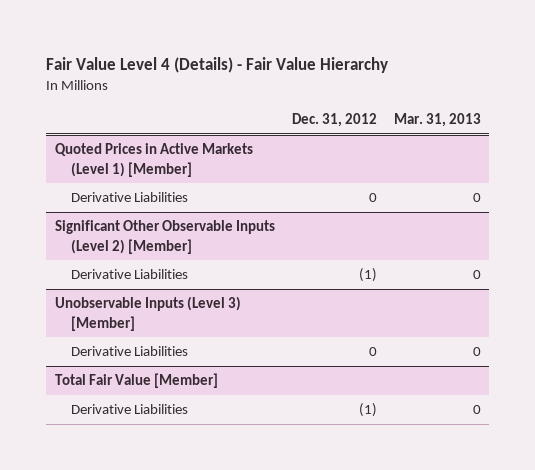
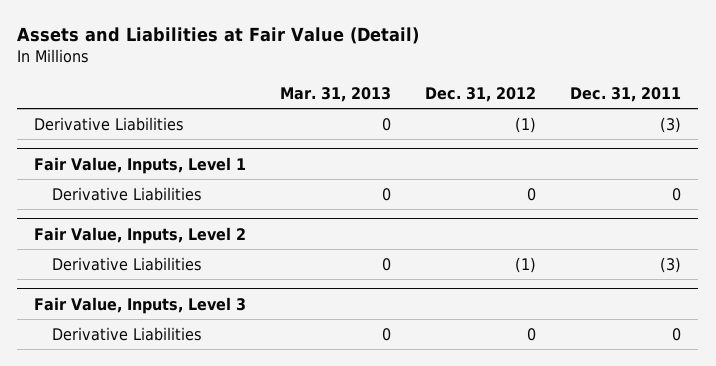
- Fair Value Level 4 (Details) - Fair Value Hierarchy
+ Assets and Liabilities at Fair Value (Detail)
- | Dec. 31, 2012 | Mar. 31, 2013
+ | Mar. 31, 2013 | Dec. 31, 2012 | Dec. 31, 2011
- Quoted Prices in Active Markets (Level 1) [Member]
- Derivative Liabilities | 0 | 0
- Significant Other Observable Inputs (Level 2) [Member]
- Unobservable Inputs (Level 3) [Member]
+ Fair Value, Inputs, Level 1
- Total Fair Value [Member]
+ Fair Value, Inputs, Level 2
+ Fair Value, Inputs, Level 3
+ Derivative Liabilities | 0 | 0 | 0

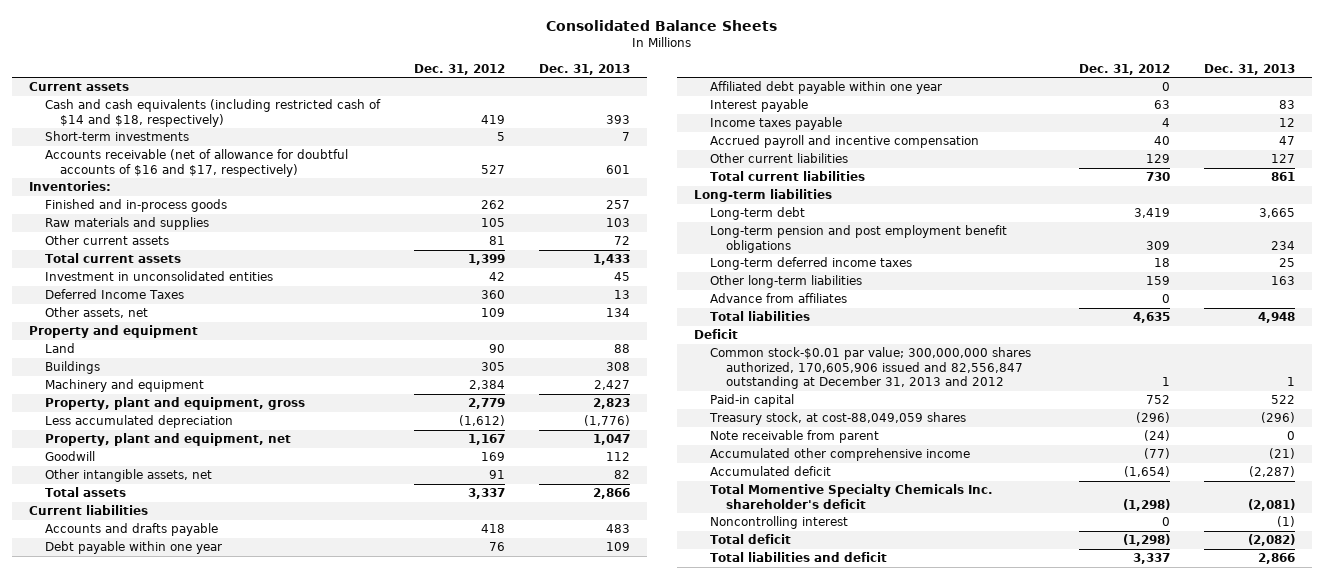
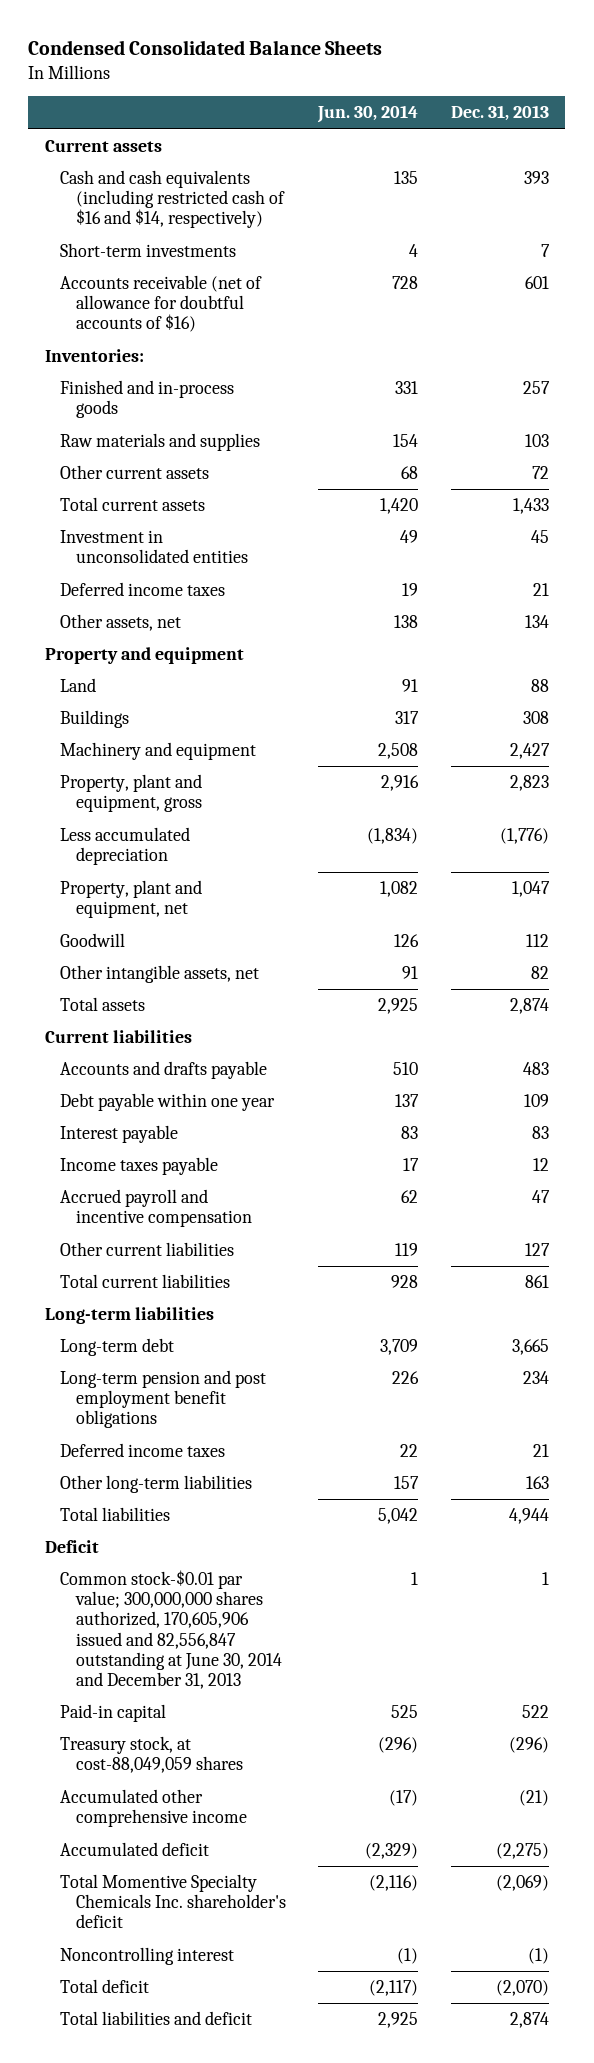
- Consolidated Balance Sheets
+ Condensed Consolidated Balance Sheets
- | Dec. 31, 2012 | Dec. 31, 2013
+ | Jun. 30, 2014 | Dec. 31, 2013
- Cash and cash equivalents (including restricted cash of $14 and $18, respectively) | 419 | 393
+ Cash and cash equivalents (including restricted cash of $16 and $14, respectively) | 135 | 393
- Accounts receivable (net of allowance for doubtful accounts of $16 and $17, respectively) | 527 | 601
+ Accounts receivable (net of allowance for doubtful accounts of $16) | 728 | 601
- Deferred Income Taxes | 360 | 13
+ Deferred income taxes | 19 | 21
- Total assets | 3,337 | 2,866
+ Total assets | 2,925 | 2,874
- Affiliated debt payable within one year | 0 |
- Long-term deferred income taxes | 18 | 25
+ Deferred income taxes | 22 | 21
- Advance from affiliates | 0 |
- Total liabilities | 4,635 | 4,948
+ Total liabilities | 5,042 | 4,944
- Common stock-$0.01 par value; 300,000,000 shares authorized, 170,605,906 issued and 82,556,847 outstanding at December 31, 2013 and 2012 | 1 | 1
+ Common stock-$0.01 par value; 300,000,000 shares authorized, 170,605,906 issued and 82,556,847 outstanding at June 30, 2014 and December 31, 2013 | 1 | 1
- Note receivable from parent | (24) | 0
- Accumulated deficit | (1,654) | (2,287)
- Total Momentive Specialty Chemicals Inc. shareholder's deficit | (1,298) | (2,081)
+ Accumulated deficit | (2,329) | (2,275)
+ Total Momentive Specialty Chemicals Inc. shareholder's deficit | (2,116) | (2,069)
- Total deficit | (1,298) | (2,082)
- Total liabilities and deficit | 3,337 | 2,866
+ Total deficit | (2,117) | (2,070)
+ Total liabilities and deficit | 2,925 | 2,874

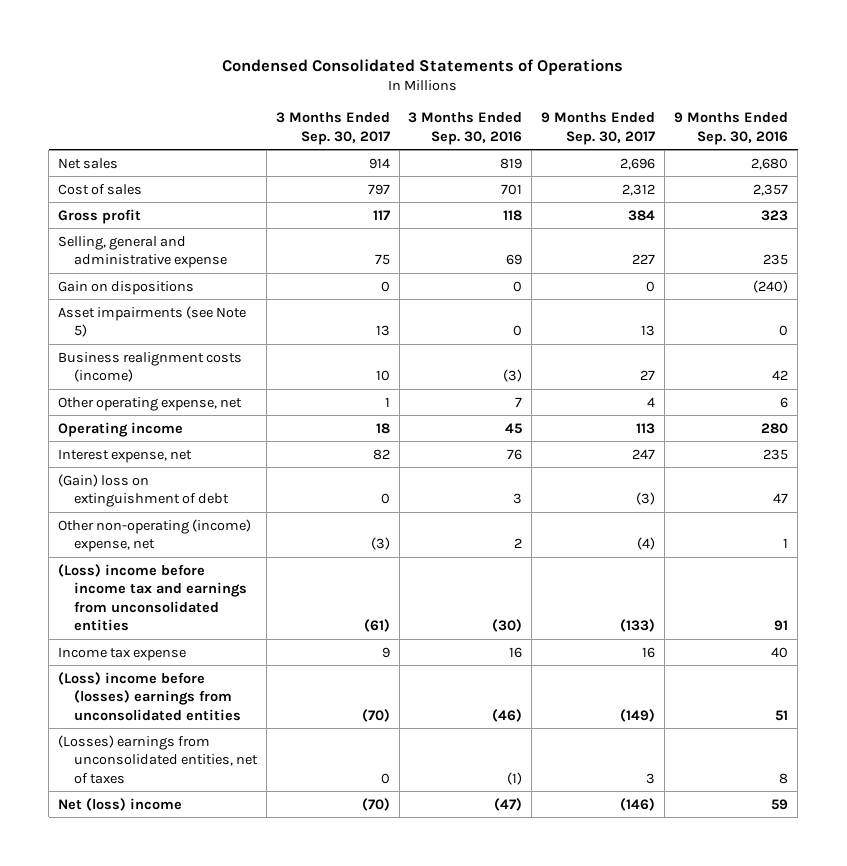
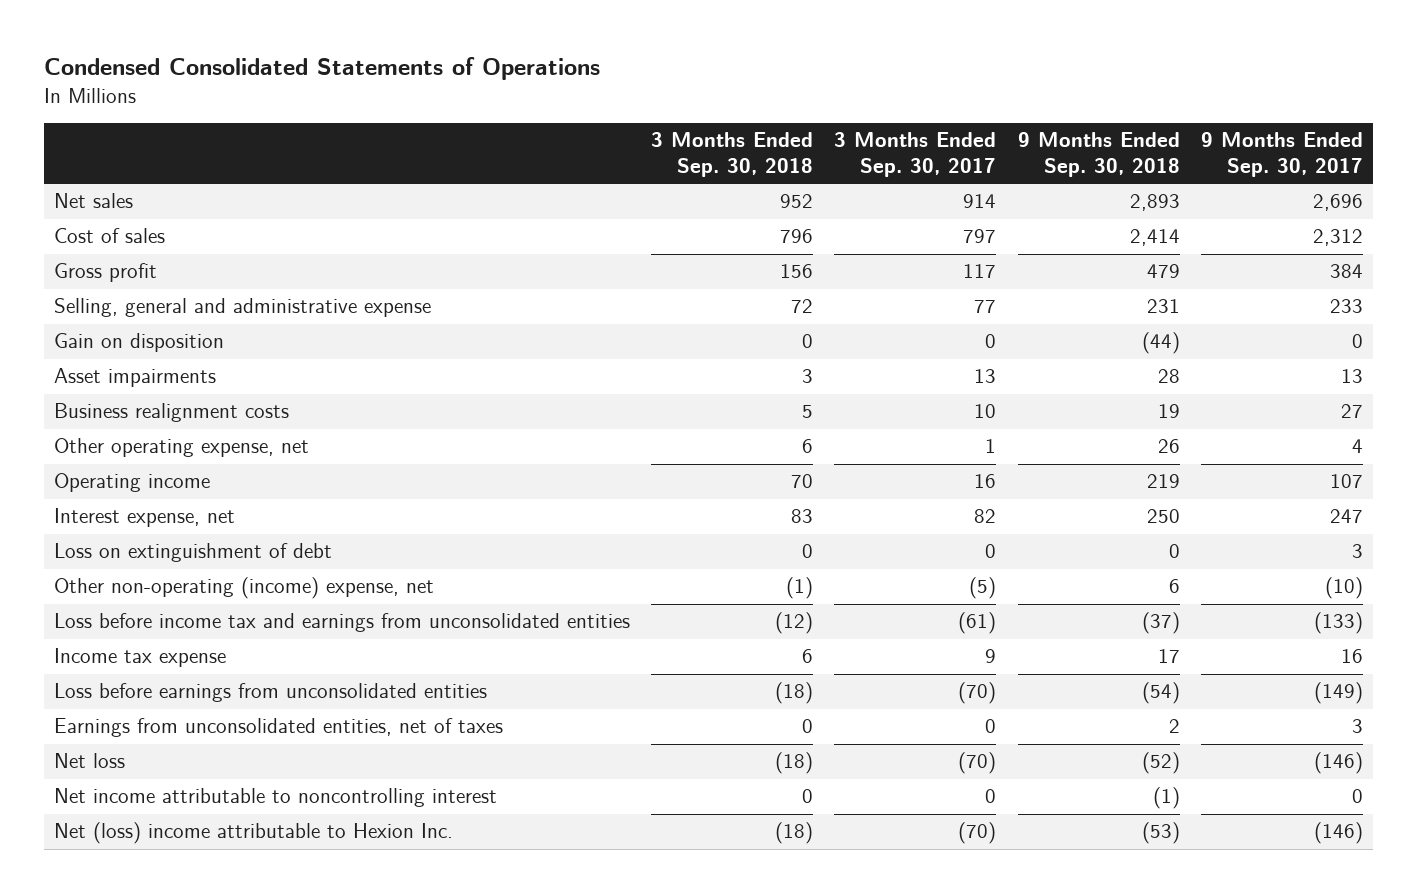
- | 3 Months Ended Sep. 30, 2017 | 3 Months Ended Sep. 30, 2016 | 9 Months Ended Sep. 30, 2017 | 9 Months Ended Sep. 30, 2016
+ | 3 Months Ended Sep. 30, 2018 | 3 Months Ended Sep. 30, 2017 | 9 Months Ended Sep. 30, 2018 | 9 Months Ended Sep. 30, 2017
- Selling, general and administrative expense | 75 | 69 | 227 | 235
- Gain on dispositions | 0 | 0 | 0 | (240)
- Asset impairments (see Note 5) | 13 | 0 | 13 | 0
- Business realignment costs (income) | 10 | (3) | 27 | 42
+ Selling, general and administrative expense | 72 | 77 | 231 | 233
+ Gain on disposition | 0 | 0 | (44) | 0
+ Asset impairments | 3 | 13 | 28 | 13
+ Business realignment costs | 5 | 10 | 19 | 27
- Operating income | 18 | 45 | 113 | 280
+ Operating income | 70 | 16 | 219 | 107
- (Gain) loss on extinguishment of debt | 0 | 3 | (3) | 47
- Other non-operating (income) expense, net | (3) | 2 | (4) | 1
- (Loss) income before income tax and earnings from unconsolidated entities | (61) | (30) | (133) | 91
+ Loss on extinguishment of debt | 0 | 0 | 0 | 3
+ Other non-operating (income) expense, net | (1) | (5) | 6 | (10)
+ Loss before income tax and earnings from unconsolidated entities | (12) | (61) | (37) | (133)
- (Loss) income before (losses) earnings from unconsolidated entities | (70) | (46) | (149) | 51
- (Losses) earnings from unconsolidated entities, net of taxes | 0 | (1) | 3 | 8
- Net (loss) income | (70) | (47) | (146) | 59
+ Loss before earnings from unconsolidated entities | (18) | (70) | (54) | (149)
+ Earnings from unconsolidated entities, net of taxes | 0 | 0 | 2 | 3
+ Net loss | (18) | (70) | (52) | (146)
+ Net income attributable to noncontrolling interest | 0 | 0 | (1) | 0
+ Net (loss) income attributable to Hexion Inc. | (18) | (70) | (53) | (146)

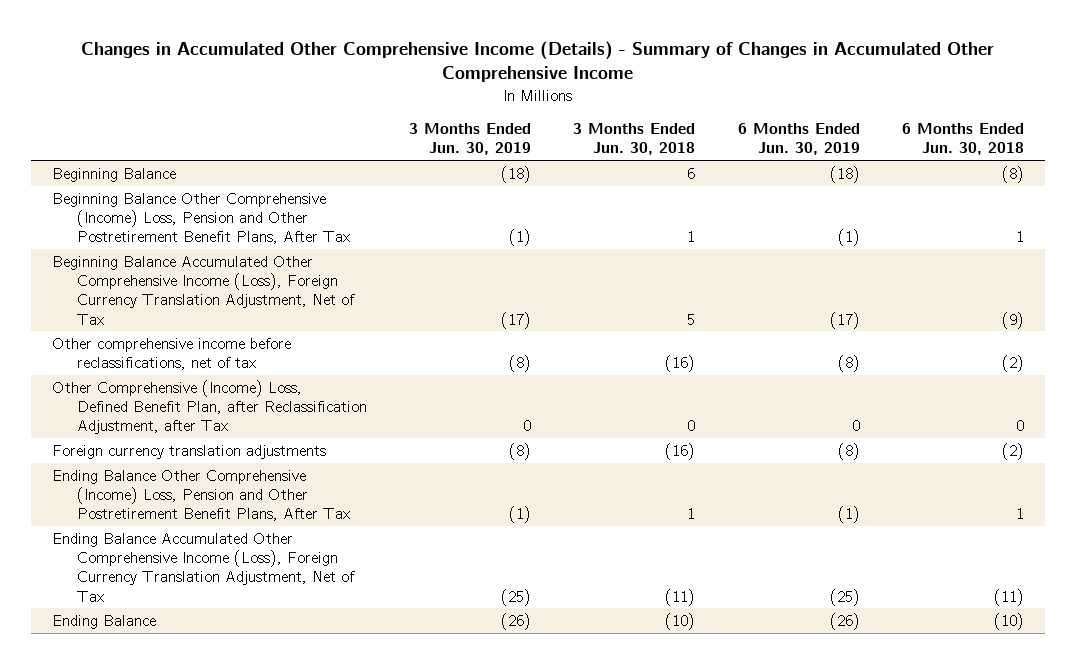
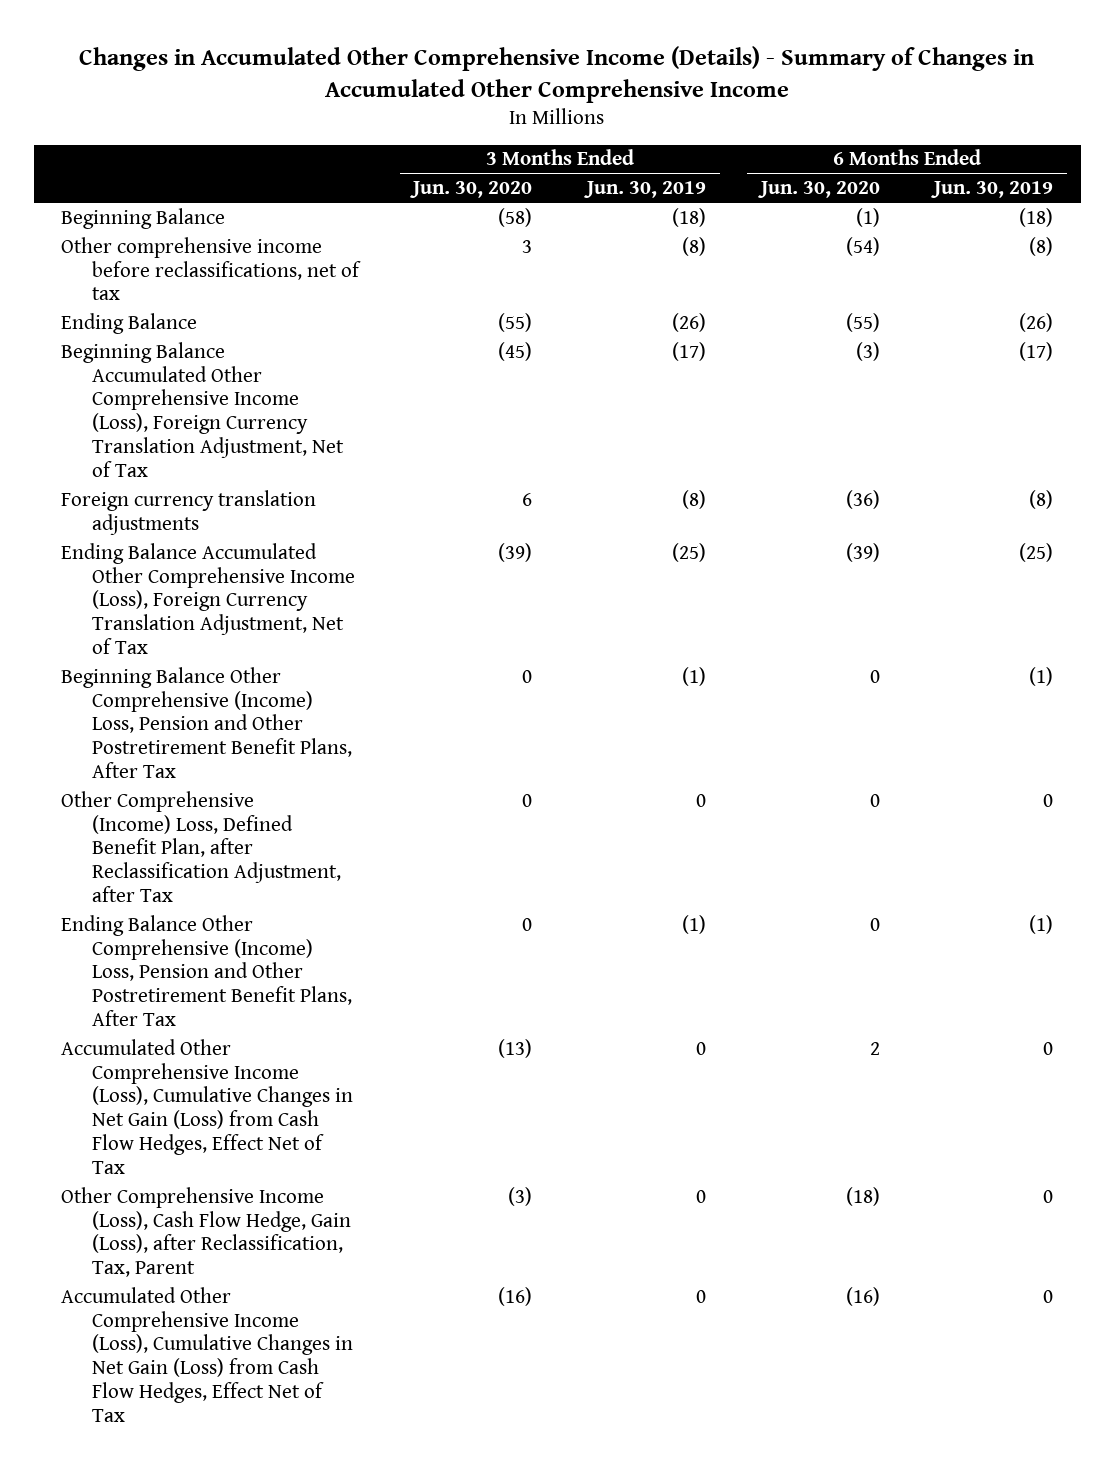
- | 3 Months Ended Jun. 30, 2019 | 3 Months Ended Jun. 30, 2018 | 6 Months Ended Jun. 30, 2019 | 6 Months Ended Jun. 30, 2018
+ | 3 Months Ended Jun. 30, 2020 | 3 Months Ended Jun. 30, 2019 | 6 Months Ended Jun. 30, 2020 | 6 Months Ended Jun. 30, 2019
moved up: Ending Balance | (55) | (26) | (55) | (26)
moved down: Beginning Balance Accumulated Other Comprehensive Income (Loss), Foreign Currency Translation Adjustment, Net of Tax | (45) | (17) | (3) | (17)
moved down: Beginning Balance Other Comprehensive (Income) Loss, Pension and Other Postretirement Benefit Plans, After Tax | 0 | (1) | 0 | (1)
moved down: Other Comprehensive (Income) Loss, Defined Benefit Plan, after Reclassification Adjustment, after Tax | 0 | 0 | 0 | 0
moved down: Ending Balance Other Comprehensive (Income) Loss, Pension and Other Postretirement Benefit Plans, After Tax | 0 | (1) | 0 | (1)
+ Accumulated Other Comprehensive Income (Loss), Cumulative Changes in Net Gain (Loss) from Cash Flow Hedges, Effect Net of Tax | (13) | 0 | 2 | 0
+ Other Comprehensive Income (Loss), Cash Flow Hedge, Gain (Loss), after Reclassification, Tax, Parent | (3) | 0 | (18) | 0
+ Accumulated Other Comprehensive Income (Loss), Cumulative Changes in Net Gain (Loss) from Cash Flow Hedges, Effect Net of Tax | (16) | 0 | (16) | 0

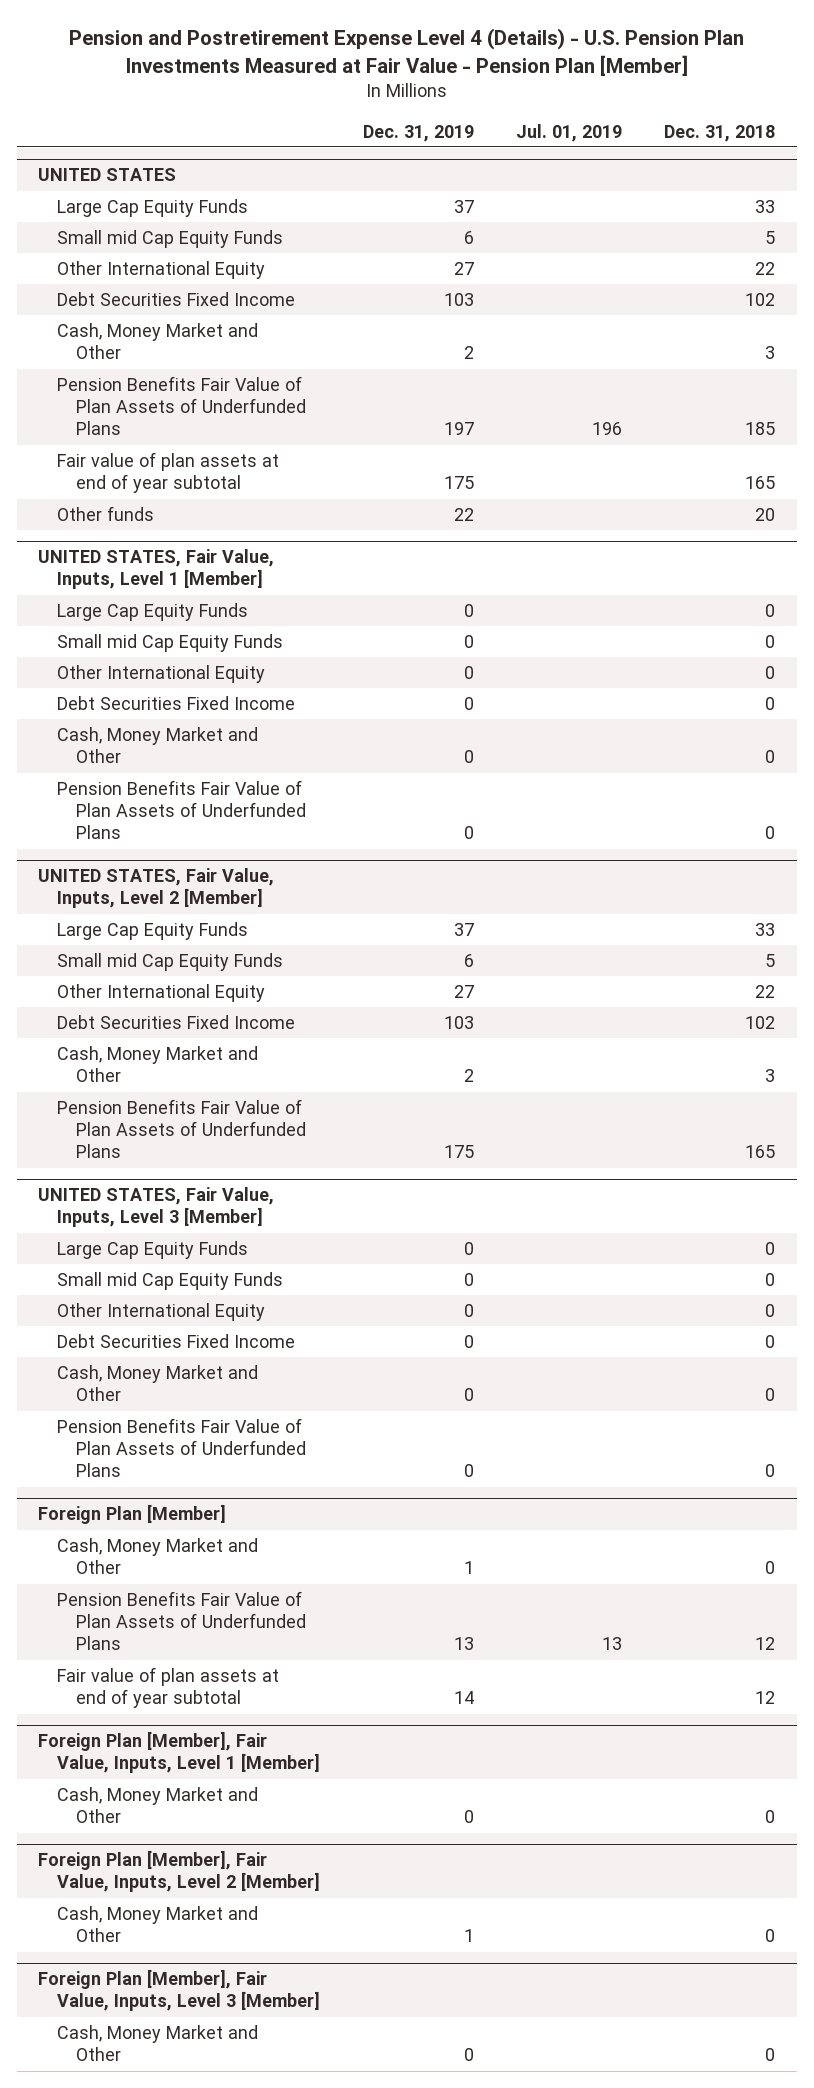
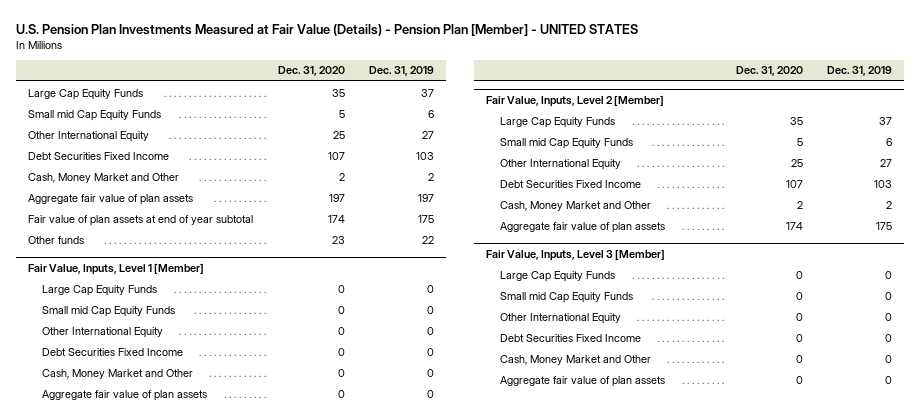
- Pension and Postretirement Expense Level 4 (Details) - U.S. Pension Plan Investments Measured at Fair Value - Pension Plan [Member]
+ U.S. Pension Plan Investments Measured at Fair Value (Details) - Pension Plan [Member] - UNITED STATES
- | Dec. 31, 2019 | Jul. 01, 2019 | Dec. 31, 2018
+ | Dec. 31, 2020 | Dec. 31, 2019
- UNITED STATES
- Pension Benefits Fair Value of Plan Assets of Underfunded Plans | 197 | 196 | 185
+ Aggregate fair value of plan assets | 197 | 197
- UNITED STATES, Fair Value, Inputs, Level 1 [Member]
+ Fair Value, Inputs, Level 1 [Member]
- Pension Benefits Fair Value of Plan Assets of Underfunded Plans | 0 | | 0
- UNITED STATES, Fair Value, Inputs, Level 2 [Member]
+ Aggregate fair value of plan assets | 0 | 0
+ Fair Value, Inputs, Level 2 [Member]
- Pension Benefits Fair Value of Plan Assets of Underfunded Plans | 175 | | 165
- UNITED STATES, Fair Value, Inputs, Level 3 [Member]
+ Aggregate fair value of plan assets | 174 | 175
+ Fair Value, Inputs, Level 3 [Member]
- Pension Benefits Fair Value of Plan Assets of Underfunded Plans | 0 | | 0
- Foreign Plan [Member]
- Cash, Money Market and Other | 1 | | 0
- Pension Benefits Fair Value of Plan Assets of Underfunded Plans | 13 | 13 | 12
- Fair value of plan assets at end of year subtotal | 14 | | 12
- Foreign Plan [Member], Fair Value, Inputs, Level 1 [Member]
- Cash, Money Market and Other | 0 | | 0
- Foreign Plan [Member], Fair Value, Inputs, Level 2 [Member]
- Cash, Money Market and Other | 1 | | 0
- Foreign Plan [Member], Fair Value, Inputs, Level 3 [Member]
- Cash, Money Market and Other | 0 | | 0
+ Aggregate fair value of plan assets | 0 | 0

